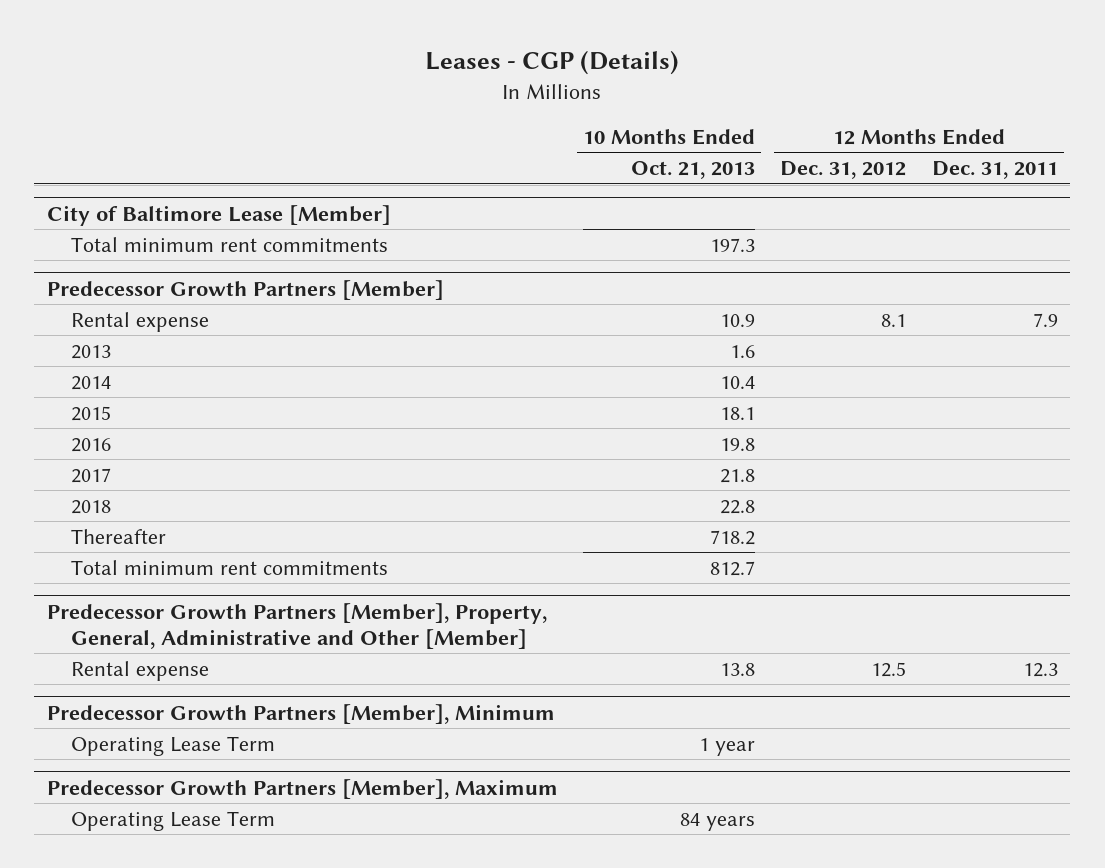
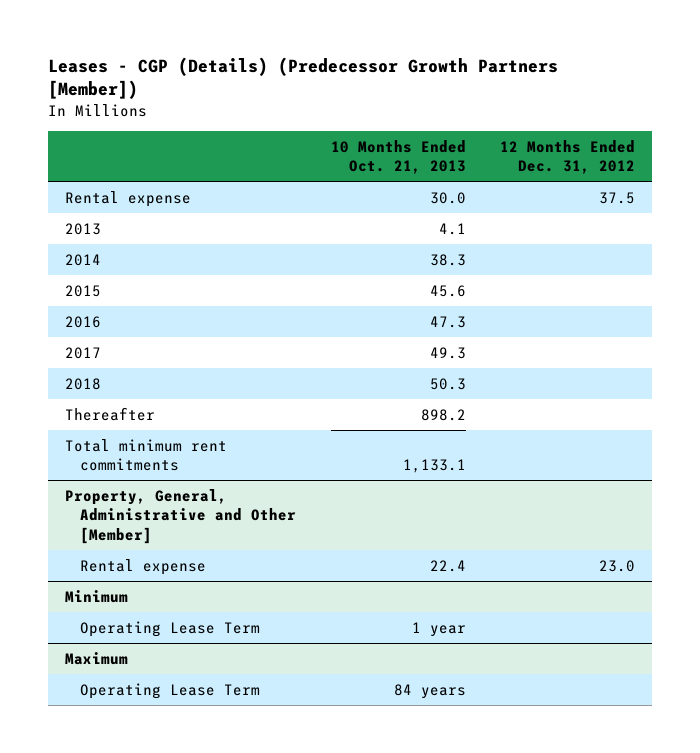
- Leases - CGP (Details)
+ Leases - CGP (Details) (Predecessor Growth Partners [Member])
- | 10 Months Ended Oct. 21, 2013 | 12 Months Ended Dec. 31, 2012 | 12 Months Ended Dec. 31, 2011
+ | 10 Months Ended Oct. 21, 2013 | 12 Months Ended Dec. 31, 2012
- City of Baltimore Lease [Member]
- Total minimum rent commitments | 197.3 | |
- Predecessor Growth Partners [Member]
- Rental expense | 10.9 | 8.1 | 7.9
- 2013 | 1.6 | |
- 2014 | 10.4 | |
- 2015 | 18.1 | |
- 2016 | 19.8 | |
- 2017 | 21.8 | |
- 2018 | 22.8 | |
- Thereafter | 718.2 | |
- Total minimum rent commitments | 812.7 | |
- Predecessor Growth Partners [Member], Property, General, Administrative and Other [Member]
- Rental expense | 13.8 | 12.5 | 12.3
- Predecessor Growth Partners [Member], Minimum
+ Rental expense | 30.0 | 37.5
+ 2013 | 4.1 |
+ 2014 | 38.3 |
+ 2015 | 45.6 |
+ 2016 | 47.3 |
+ 2017 | 49.3 |
+ 2018 | 50.3 |
+ Thereafter | 898.2 |
+ Total minimum rent commitments | 1,133.1 |
+ Property, General, Administrative and Other [Member]
+ Rental expense | 22.4 | 23.0
+ Minimum
- Predecessor Growth Partners [Member], Maximum
+ Maximum

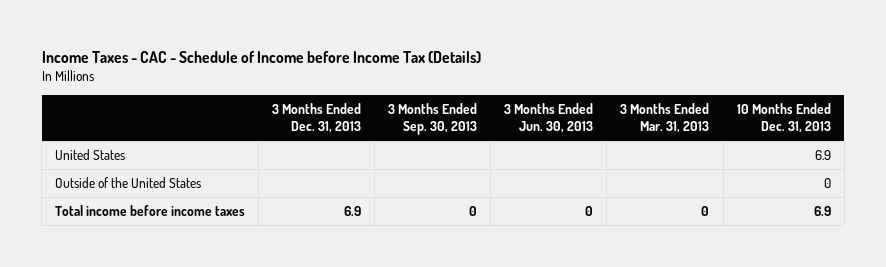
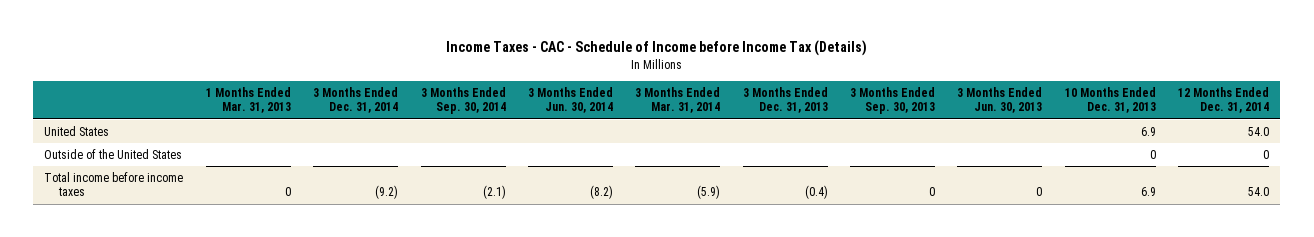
- | 3 Months Ended Dec. 31, 2013 | 3 Months Ended Sep. 30, 2013 | 3 Months Ended Jun. 30, 2013 | 3 Months Ended Mar. 31, 2013 | 10 Months Ended Dec. 31, 2013
+ | 1 Months Ended Mar. 31, 2013 | 3 Months Ended Dec. 31, 2014 | 3 Months Ended Sep. 30, 2014 | 3 Months Ended Jun. 30, 2014 | 3 Months Ended Mar. 31, 2014 | 3 Months Ended Dec. 31, 2013 | 3 Months Ended Sep. 30, 2013 | 3 Months Ended Jun. 30, 2013 | 10 Months Ended Dec. 31, 2013 | 12 Months Ended Dec. 31, 2014
- Total income before income taxes | 6.9 | 0 | 0 | 0 | 6.9
+ Total income before income taxes | 0 | (9.2) | (2.1) | (8.2) | (5.9) | (0.4) | 0 | 0 | 6.9 | 54.0

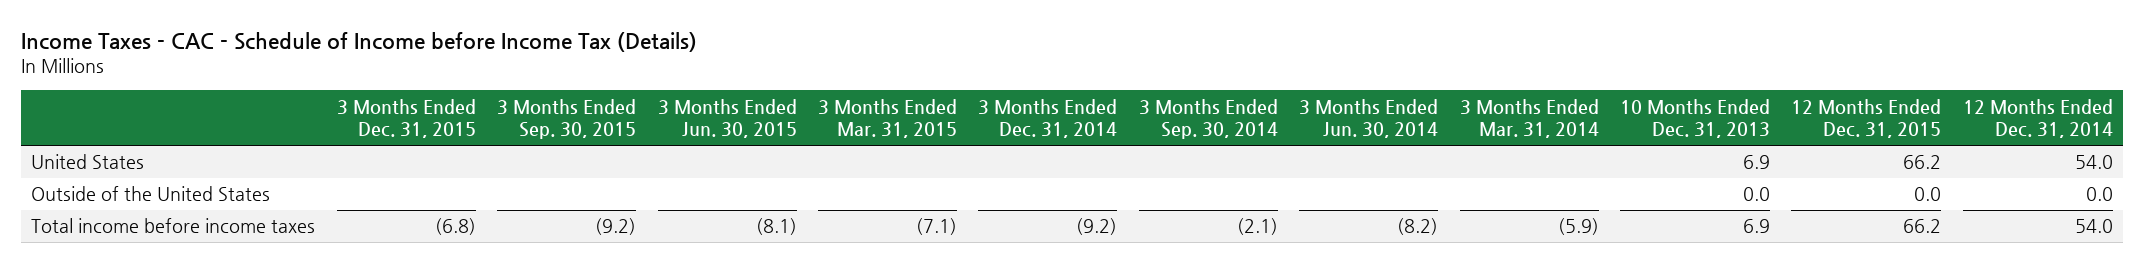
- | 1 Months Ended Mar. 31, 2013 | 3 Months Ended Dec. 31, 2014 | 3 Months Ended Sep. 30, 2014 | 3 Months Ended Jun. 30, 2014 | 3 Months Ended Mar. 31, 2014 | 3 Months Ended Dec. 31, 2013 | 3 Months Ended Sep. 30, 2013 | 3 Months Ended Jun. 30, 2013 | 10 Months Ended Dec. 31, 2013 | 12 Months Ended Dec. 31, 2014
+ | 3 Months Ended Dec. 31, 2015 | 3 Months Ended Sep. 30, 2015 | 3 Months Ended Jun. 30, 2015 | 3 Months Ended Mar. 31, 2015 | 3 Months Ended Dec. 31, 2014 | 3 Months Ended Sep. 30, 2014 | 3 Months Ended Jun. 30, 2014 | 3 Months Ended Mar. 31, 2014 | 10 Months Ended Dec. 31, 2013 | 12 Months Ended Dec. 31, 2015 | 12 Months Ended Dec. 31, 2014
- Outside of the United States | | | | | | | | | 0 | 0
+ Outside of the United States | | | | | | | | | 0.0 | 0.0 | 0.0

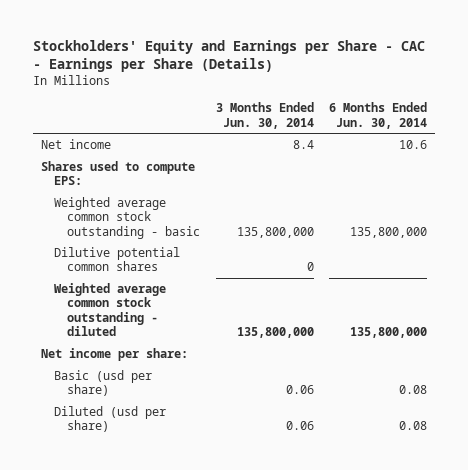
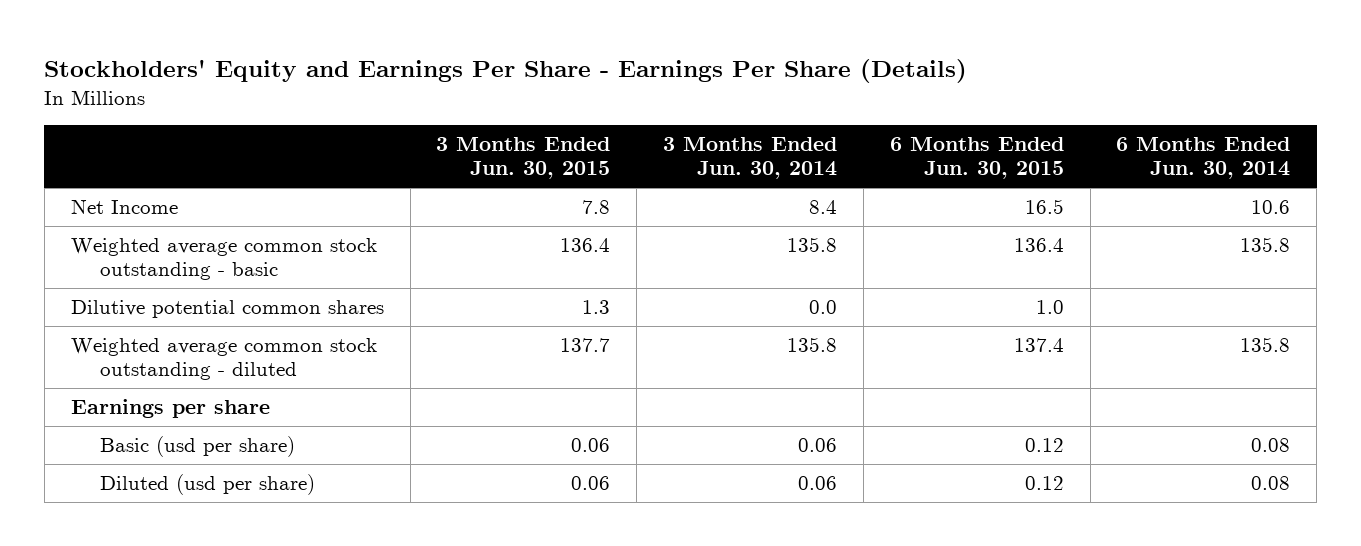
- Stockholders' Equity and Earnings per Share - CAC - Earnings per Share (Details)
+ Stockholders' Equity and Earnings Per Share - Earnings Per Share (Details)
- | 3 Months Ended Jun. 30, 2014 | 6 Months Ended Jun. 30, 2014
+ | 3 Months Ended Jun. 30, 2015 | 3 Months Ended Jun. 30, 2014 | 6 Months Ended Jun. 30, 2015 | 6 Months Ended Jun. 30, 2014
- Net income | 8.4 | 10.6
- Shares used to compute EPS:
- Weighted average common stock outstanding - basic | 135,800,000 | 135,800,000
- Dilutive potential common shares | 0 |
- Weighted average common stock outstanding - diluted | 135,800,000 | 135,800,000
- Net income per share:
+ Net Income | 7.8 | 8.4 | 16.5 | 10.6
+ Weighted average common stock outstanding - basic | 136.4 | 135.8 | 136.4 | 135.8
+ Dilutive potential common shares | 1.3 | 0.0 | 1.0 |
+ Weighted average common stock outstanding - diluted | 137.7 | 135.8 | 137.4 | 135.8
+ Earnings per share

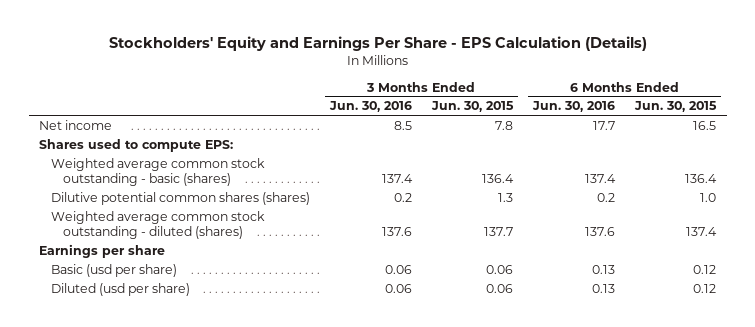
- Stockholders' Equity and Earnings Per Share - Earnings Per Share (Details)
+ Stockholders' Equity and Earnings Per Share - EPS Calculation (Details)
- | 3 Months Ended Jun. 30, 2015 | 3 Months Ended Jun. 30, 2014 | 6 Months Ended Jun. 30, 2015 | 6 Months Ended Jun. 30, 2014
+ | 3 Months Ended Jun. 30, 2016 | 3 Months Ended Jun. 30, 2015 | 6 Months Ended Jun. 30, 2016 | 6 Months Ended Jun. 30, 2015
- Net Income | 7.8 | 8.4 | 16.5 | 10.6
- Weighted average common stock outstanding - basic | 136.4 | 135.8 | 136.4 | 135.8
- Dilutive potential common shares | 1.3 | 0.0 | 1.0 |
- Weighted average common stock outstanding - diluted | 137.7 | 135.8 | 137.4 | 135.8
+ Net income | 8.5 | 7.8 | 17.7 | 16.5
+ Shares used to compute EPS:
+ Weighted average common stock outstanding - basic (shares) | 137.4 | 136.4 | 137.4 | 136.4
+ Dilutive potential common shares (shares) | 0.2 | 1.3 | 0.2 | 1.0
+ Weighted average common stock outstanding - diluted (shares) | 137.6 | 137.7 | 137.6 | 137.4

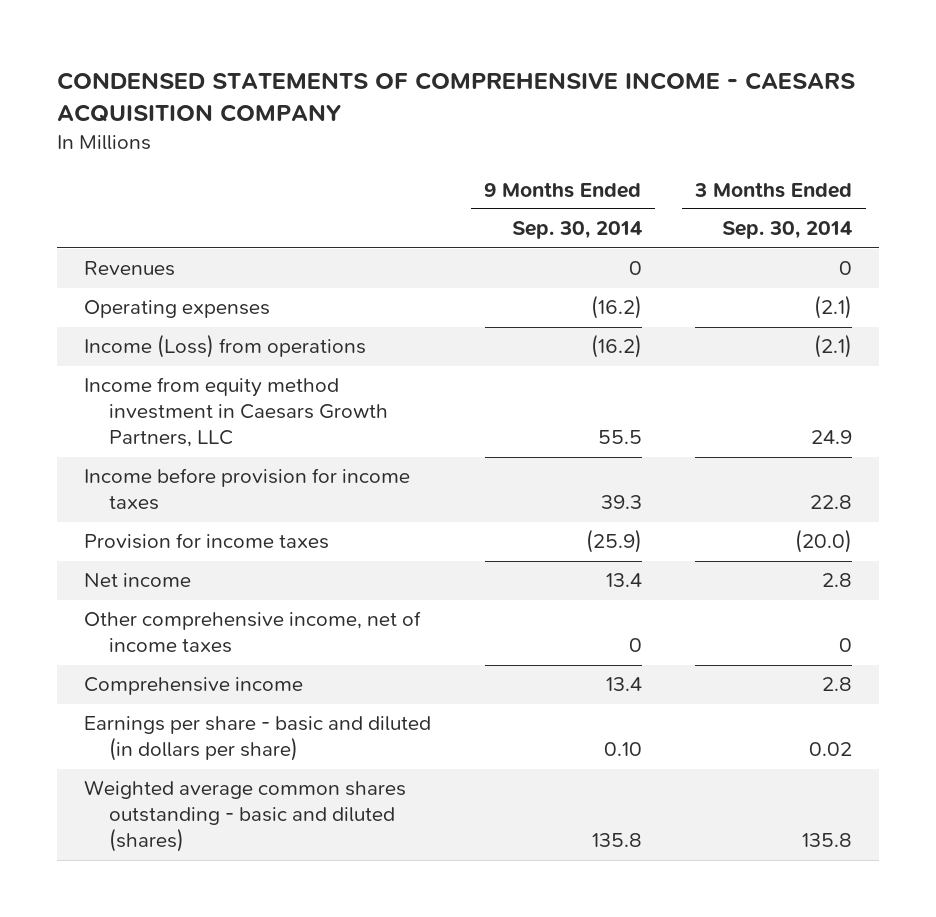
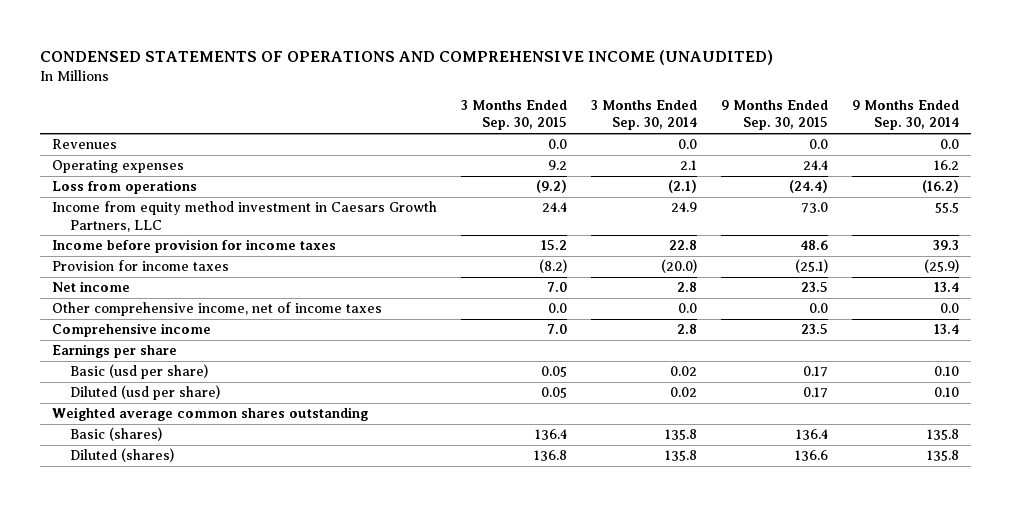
- CONDENSED STATEMENTS OF COMPREHENSIVE INCOME - CAESARS ACQUISITION COMPANY
+ CONDENSED STATEMENTS OF OPERATIONS AND COMPREHENSIVE INCOME (UNAUDITED)
- | 9 Months Ended Sep. 30, 2014 | 3 Months Ended Sep. 30, 2014
+ | 3 Months Ended Sep. 30, 2015 | 3 Months Ended Sep. 30, 2014 | 9 Months Ended Sep. 30, 2015 | 9 Months Ended Sep. 30, 2014
- Revenues | 0 | 0
- Operating expenses | (16.2) | (2.1)
- Income (Loss) from operations | (16.2) | (2.1)
+ Revenues | 0.0 | 0.0 | 0.0 | 0.0
+ Operating expenses | 9.2 | 2.1 | 24.4 | 16.2
+ Loss from operations | (9.2) | (2.1) | (24.4) | (16.2)
- Other comprehensive income, net of income taxes | 0 | 0
+ Other comprehensive income, net of income taxes | 0.0 | 0.0 | 0.0 | 0.0
- Earnings per share - basic and diluted (in dollars per share) | 0.10 | 0.02
- Weighted average common shares outstanding - basic and diluted (shares) | 135.8 | 135.8
+ Earnings per share
+ Basic (usd per share) | 0.05 | 0.02 | 0.17 | 0.10
+ Diluted (usd per share) | 0.05 | 0.02 | 0.17 | 0.10
+ Weighted average common shares outstanding
+ Basic (shares) | 136.4 | 135.8 | 136.4 | 135.8
+ Diluted (shares) | 136.8 | 135.8 | 136.6 | 135.8

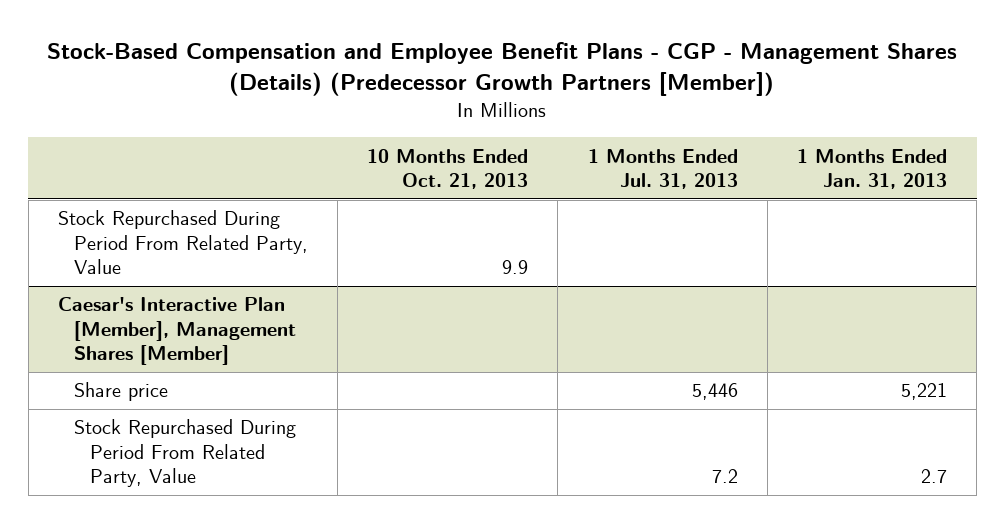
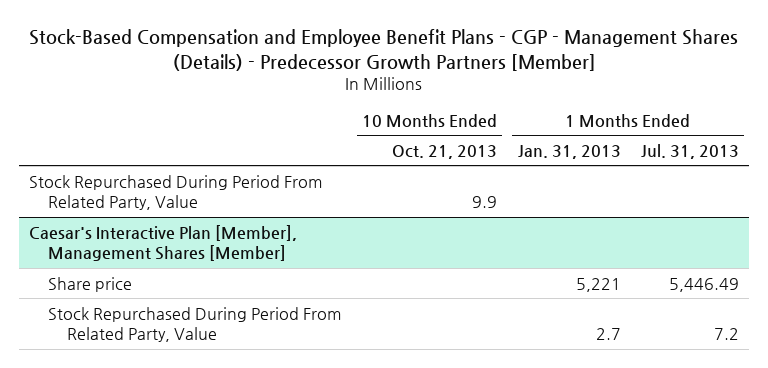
- Stock-Based Compensation and Employee Benefit Plans - CGP - Management Shares (Details) (Predecessor Growth Partners [Member])
+ Stock-Based Compensation and Employee Benefit Plans - CGP - Management Shares (Details) - Predecessor Growth Partners [Member]
- | 10 Months Ended Oct. 21, 2013 | 1 Months Ended Jul. 31, 2013 | 1 Months Ended Jan. 31, 2013
+ | 10 Months Ended Oct. 21, 2013 | 1 Months Ended Jan. 31, 2013 | 1 Months Ended Jul. 31, 2013
@ Caesar's Interactive Plan [Member], Management Shares [Member]
- Share price | | 5,446 | 5,221
+ Share price | | 5,221 | 5,446.49

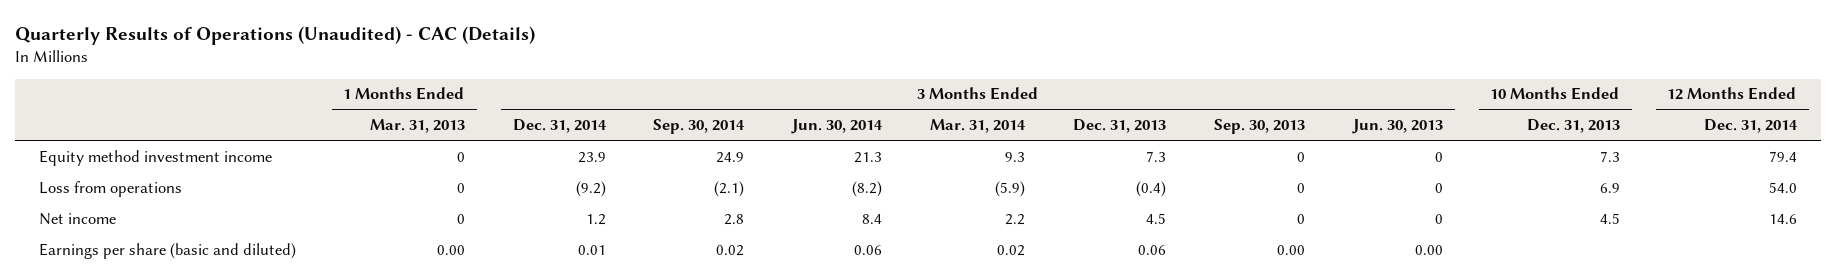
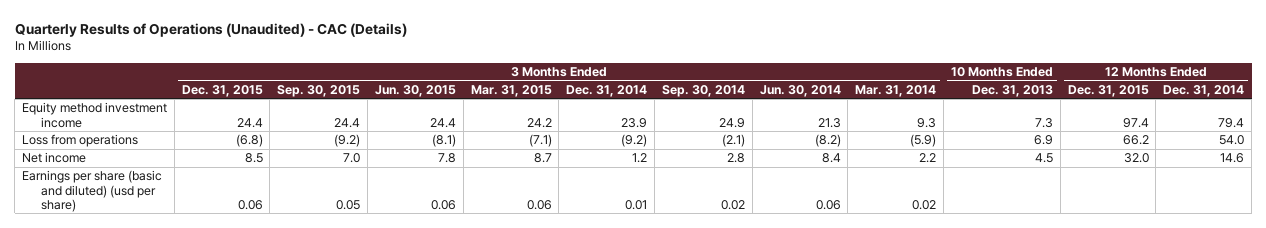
- | 1 Months Ended Mar. 31, 2013 | 3 Months Ended Dec. 31, 2014 | 3 Months Ended Sep. 30, 2014 | 3 Months Ended Jun. 30, 2014 | 3 Months Ended Mar. 31, 2014 | 3 Months Ended Dec. 31, 2013 | 3 Months Ended Sep. 30, 2013 | 3 Months Ended Jun. 30, 2013 | 10 Months Ended Dec. 31, 2013 | 12 Months Ended Dec. 31, 2014
+ | 3 Months Ended Dec. 31, 2015 | 3 Months Ended Sep. 30, 2015 | 3 Months Ended Jun. 30, 2015 | 3 Months Ended Mar. 31, 2015 | 3 Months Ended Dec. 31, 2014 | 3 Months Ended Sep. 30, 2014 | 3 Months Ended Jun. 30, 2014 | 3 Months Ended Mar. 31, 2014 | 10 Months Ended Dec. 31, 2013 | 12 Months Ended Dec. 31, 2015 | 12 Months Ended Dec. 31, 2014
- Earnings per share (basic and diluted) | 0.00 | 0.01 | 0.02 | 0.06 | 0.02 | 0.06 | 0.00 | 0.00 | |
+ Earnings per share (basic and diluted) (usd per share) | 0.06 | 0.05 | 0.06 | 0.06 | 0.01 | 0.02 | 0.06 | 0.02 | | |

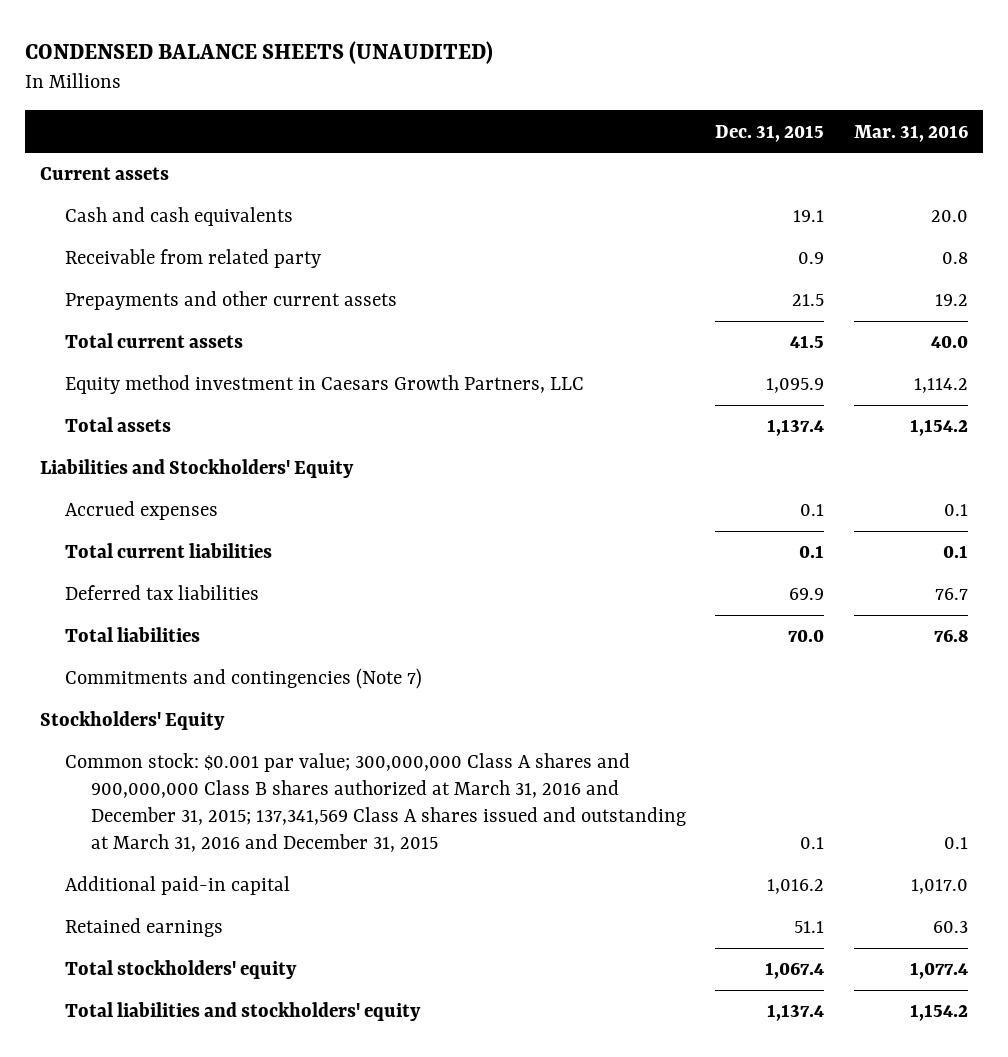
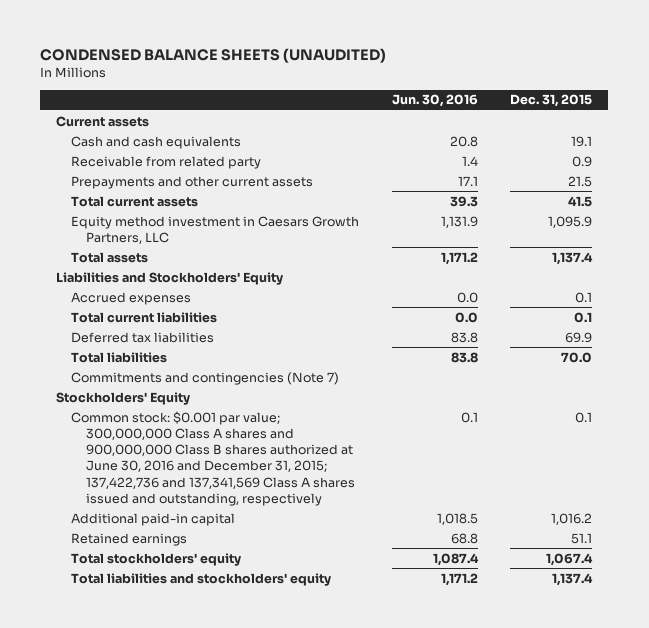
- | Dec. 31, 2015 | Mar. 31, 2016
+ | Jun. 30, 2016 | Dec. 31, 2015
- Common stock: $0.001 par value; 300,000,000 Class A shares and 900,000,000 Class B shares authorized at March 31, 2016 and December 31, 2015; 137,341,569 Class A shares issued and outstanding at March 31, 2016 and December 31, 2015 | 0.1 | 0.1
+ Common stock: $0.001 par value; 300,000,000 Class A shares and 900,000,000 Class B shares authorized at June 30, 2016 and December 31, 2015; 137,422,736 and 137,341,569 Class A shares issued and outstanding, respectively | 0.1 | 0.1

